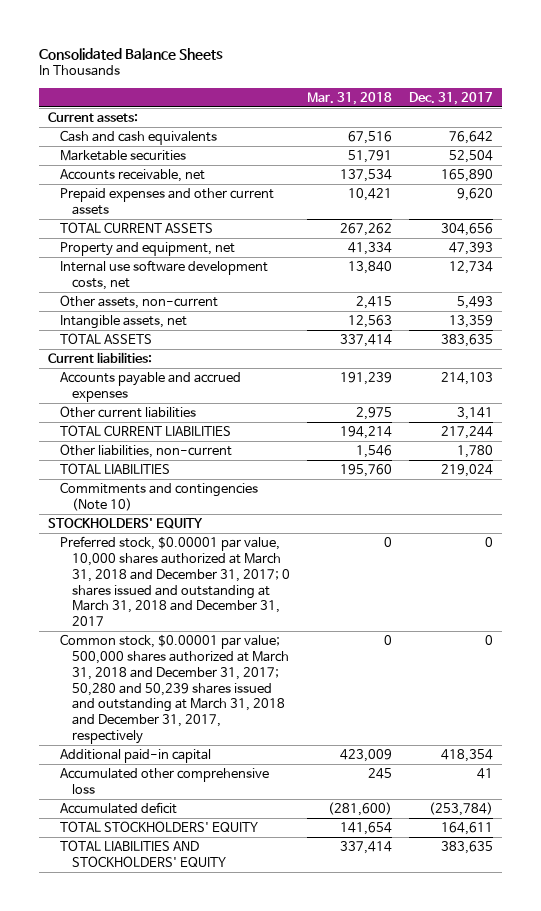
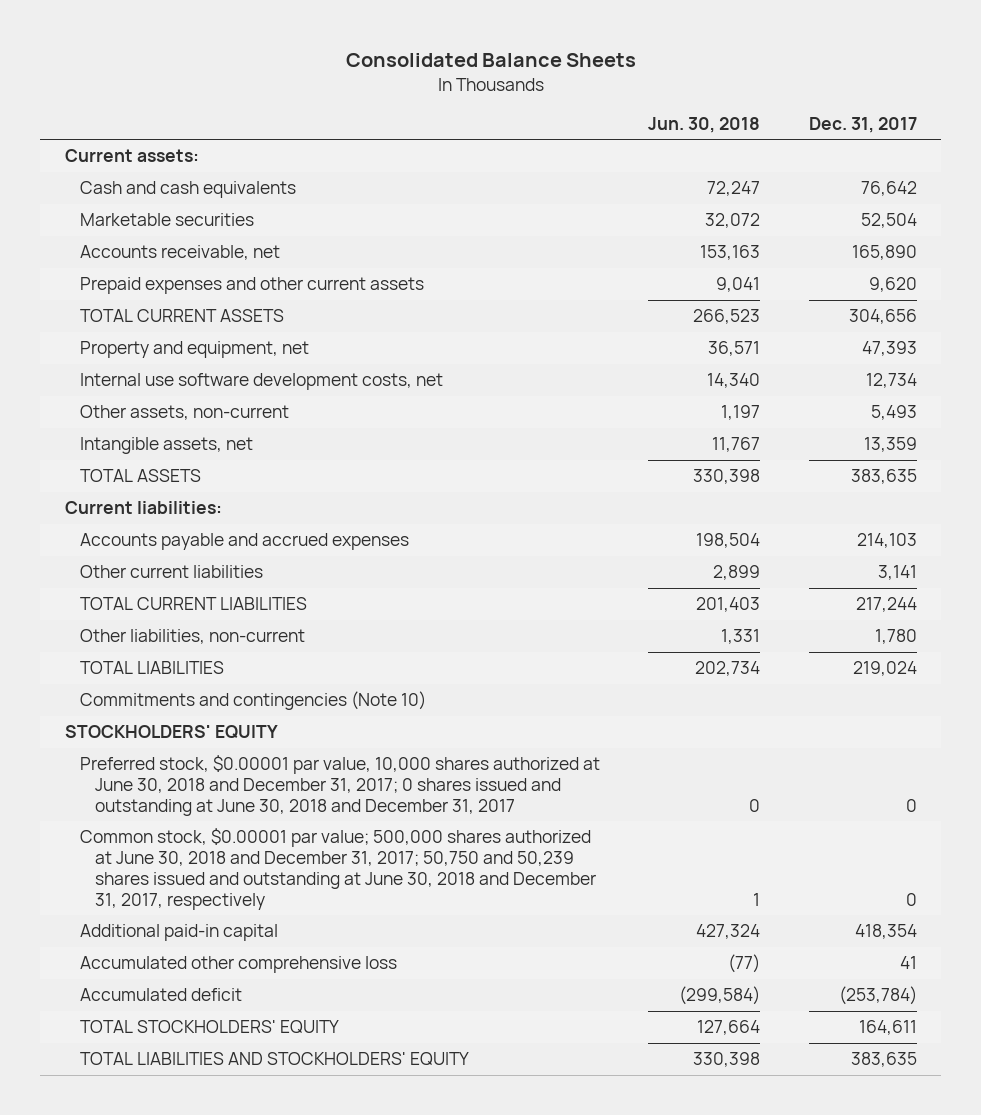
- | Mar. 31, 2018 | Dec. 31, 2017
+ | Jun. 30, 2018 | Dec. 31, 2017
- Preferred stock, $0.00001 par value, 10,000 shares authorized at March 31, 2018 and December 31, 2017; 0 shares issued and outstanding at March 31, 2018 and December 31, 2017 | 0 | 0
- Common stock, $0.00001 par value; 500,000 shares authorized at March 31, 2018 and December 31, 2017; 50,280 and 50,239 shares issued and outstanding at March 31, 2018 and December 31, 2017, respectively | 0 | 0
+ Preferred stock, $0.00001 par value, 10,000 shares authorized at June 30, 2018 and December 31, 2017; 0 shares issued and outstanding at June 30, 2018 and December 31, 2017 | 0 | 0
+ Common stock, $0.00001 par value; 500,000 shares authorized at June 30, 2018 and December 31, 2017; 50,750 and 50,239 shares issued and outstanding at June 30, 2018 and December 31, 2017, respectively | 1 | 0

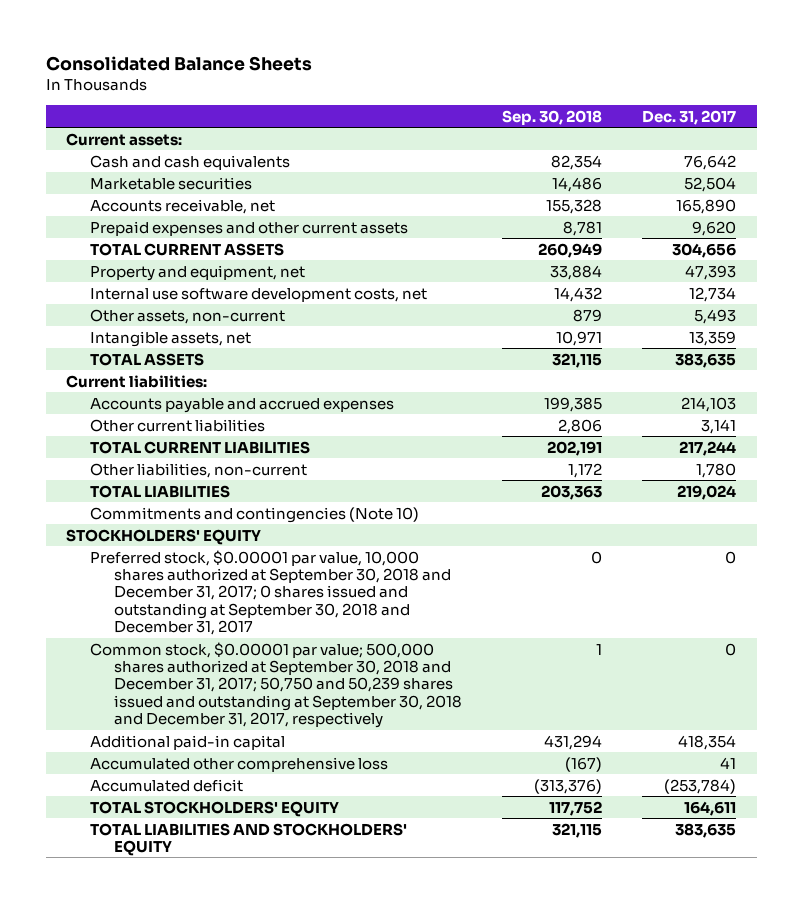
- | Jun. 30, 2018 | Dec. 31, 2017
+ | Sep. 30, 2018 | Dec. 31, 2017
- Preferred stock, $0.00001 par value, 10,000 shares authorized at June 30, 2018 and December 31, 2017; 0 shares issued and outstanding at June 30, 2018 and December 31, 2017 | 0 | 0
- Common stock, $0.00001 par value; 500,000 shares authorized at June 30, 2018 and December 31, 2017; 50,750 and 50,239 shares issued and outstanding at June 30, 2018 and December 31, 2017, respectively | 1 | 0
+ Preferred stock, $0.00001 par value, 10,000 shares authorized at September 30, 2018 and December 31, 2017; 0 shares issued and outstanding at September 30, 2018 and December 31, 2017 | 0 | 0
+ Common stock, $0.00001 par value; 500,000 shares authorized at September 30, 2018 and December 31, 2017; 50,750 and 50,239 shares issued and outstanding at September 30, 2018 and December 31, 2017, respectively | 1 | 0

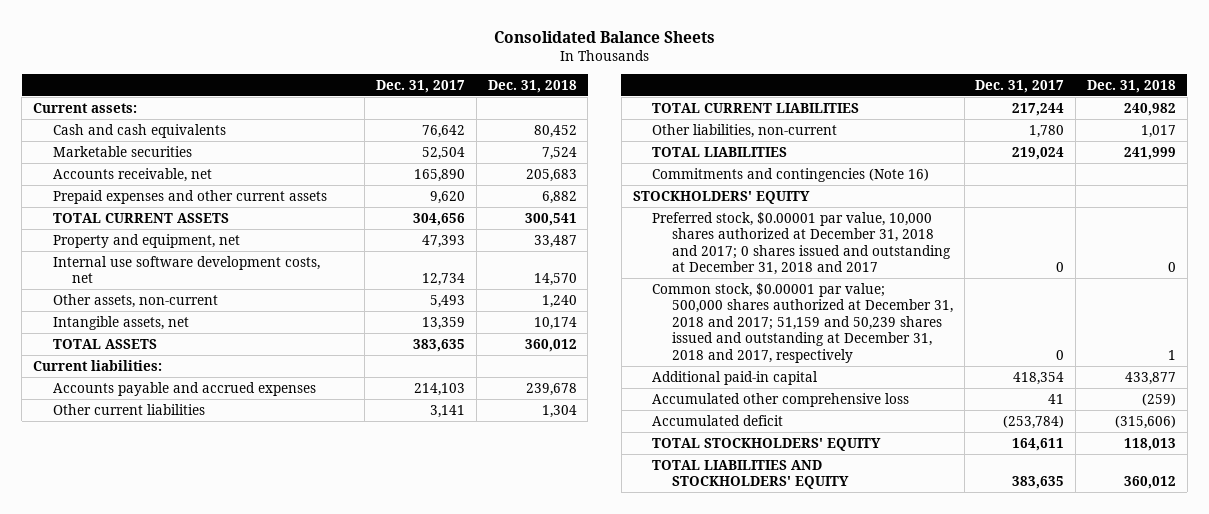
- | Sep. 30, 2018 | Dec. 31, 2017
+ | Dec. 31, 2017 | Dec. 31, 2018
- Commitments and contingencies (Note 10)
+ Commitments and contingencies (Note 16)
- Preferred stock, $0.00001 par value, 10,000 shares authorized at September 30, 2018 and December 31, 2017; 0 shares issued and outstanding at September 30, 2018 and December 31, 2017 | 0 | 0
- Common stock, $0.00001 par value; 500,000 shares authorized at September 30, 2018 and December 31, 2017; 50,750 and 50,239 shares issued and outstanding at September 30, 2018 and December 31, 2017, respectively | 1 | 0
+ Preferred stock, $0.00001 par value, 10,000 shares authorized at December 31, 2018 and 2017; 0 shares issued and outstanding at December 31, 2018 and 2017 | 0 | 0
+ Common stock, $0.00001 par value; 500,000 shares authorized at December 31, 2018 and 2017; 51,159 and 50,239 shares issued and outstanding at December 31, 2018 and 2017, respectively | 0 | 1

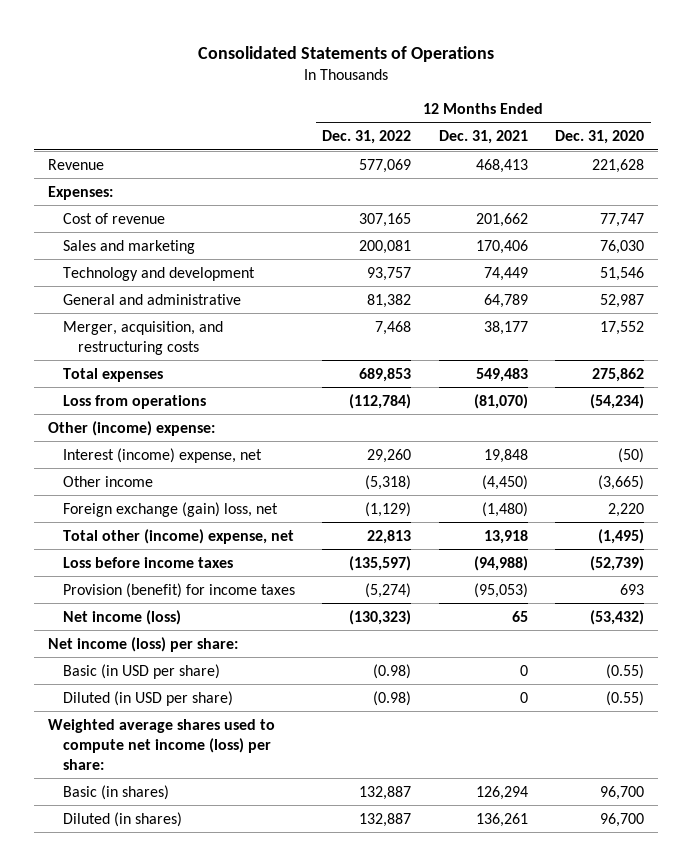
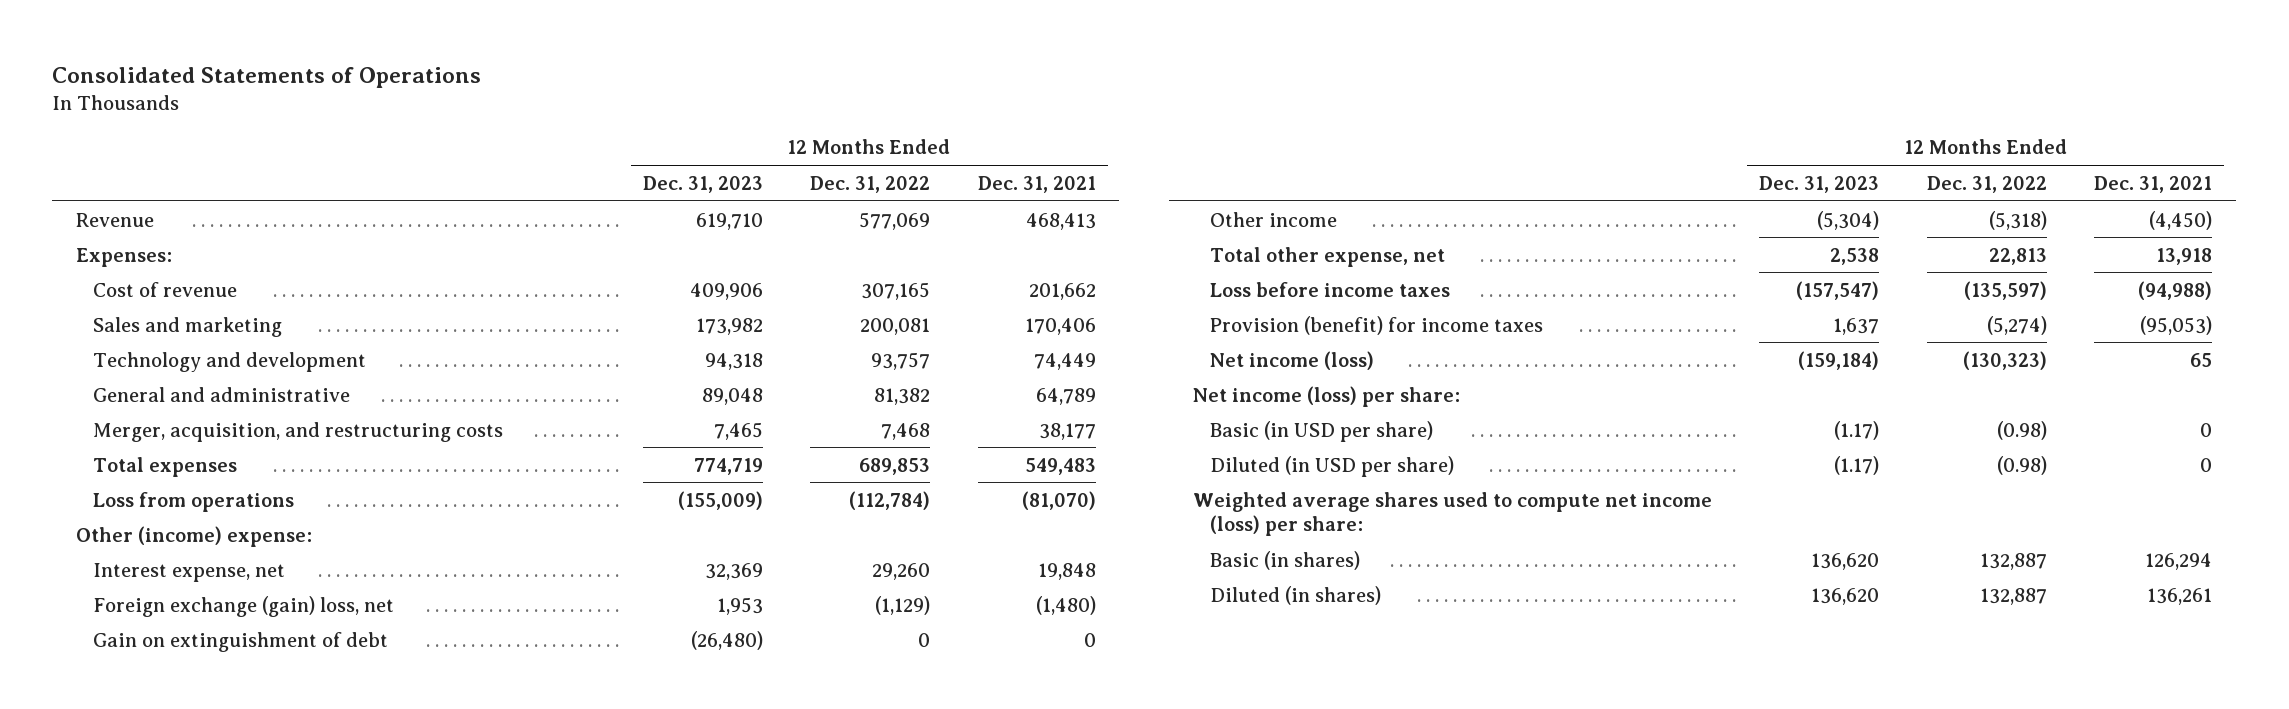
- | 12 Months Ended Dec. 31, 2022 | 12 Months Ended Dec. 31, 2021 | 12 Months Ended Dec. 31, 2020
+ | 12 Months Ended Dec. 31, 2023 | 12 Months Ended Dec. 31, 2022 | 12 Months Ended Dec. 31, 2021
- Interest (income) expense, net | 29,260 | 19,848 | (50)
+ Interest expense, net | 32,369 | 29,260 | 19,848
- Total other (income) expense, net | 22,813 | 13,918 | (1,495)
+ Gain on extinguishment of debt | (26,480) | 0 | 0
moved down: Other income | (5,304) | (5,318) | (4,450)
+ Total other expense, net | 2,538 | 22,813 | 13,918

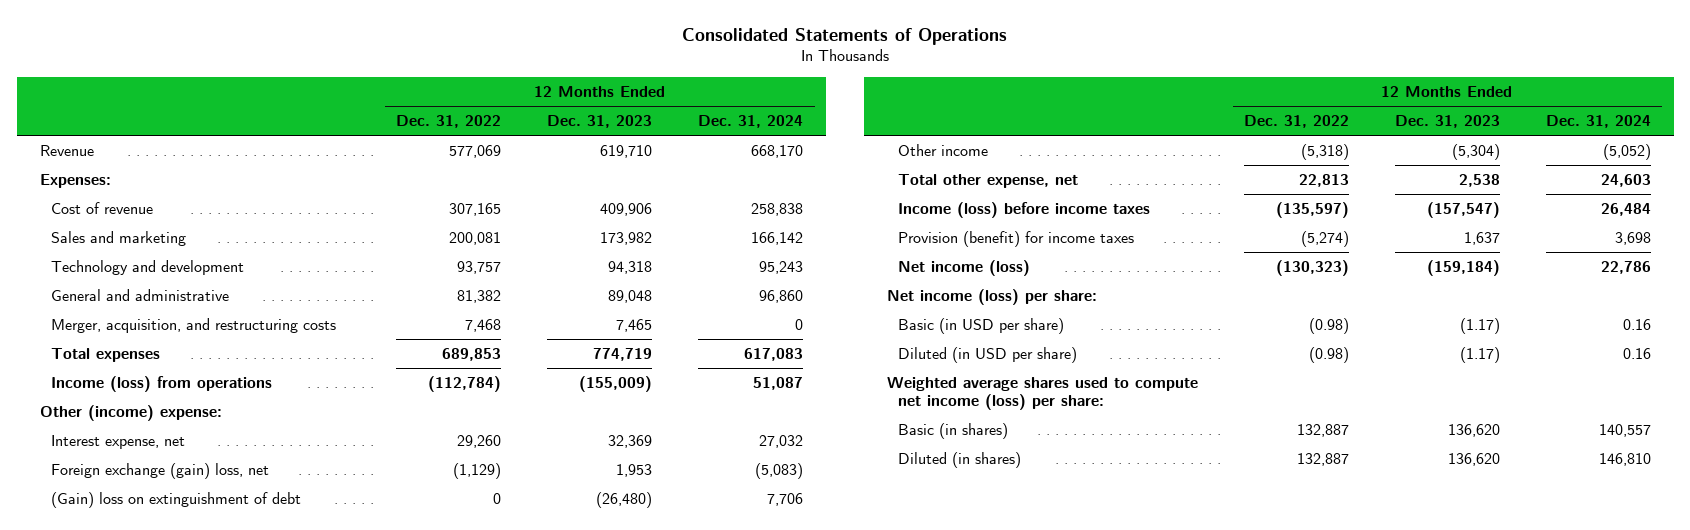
- | 12 Months Ended Dec. 31, 2023 | 12 Months Ended Dec. 31, 2022 | 12 Months Ended Dec. 31, 2021
+ | 12 Months Ended Dec. 31, 2022 | 12 Months Ended Dec. 31, 2023 | 12 Months Ended Dec. 31, 2024
- Loss from operations | (155,009) | (112,784) | (81,070)
+ Income (loss) from operations | (112,784) | (155,009) | 51,087
- Gain on extinguishment of debt | (26,480) | 0 | 0
+ (Gain) loss on extinguishment of debt | 0 | (26,480) | 7,706
- Loss before income taxes | (157,547) | (135,597) | (94,988)
+ Income (loss) before income taxes | (135,597) | (157,547) | 26,484

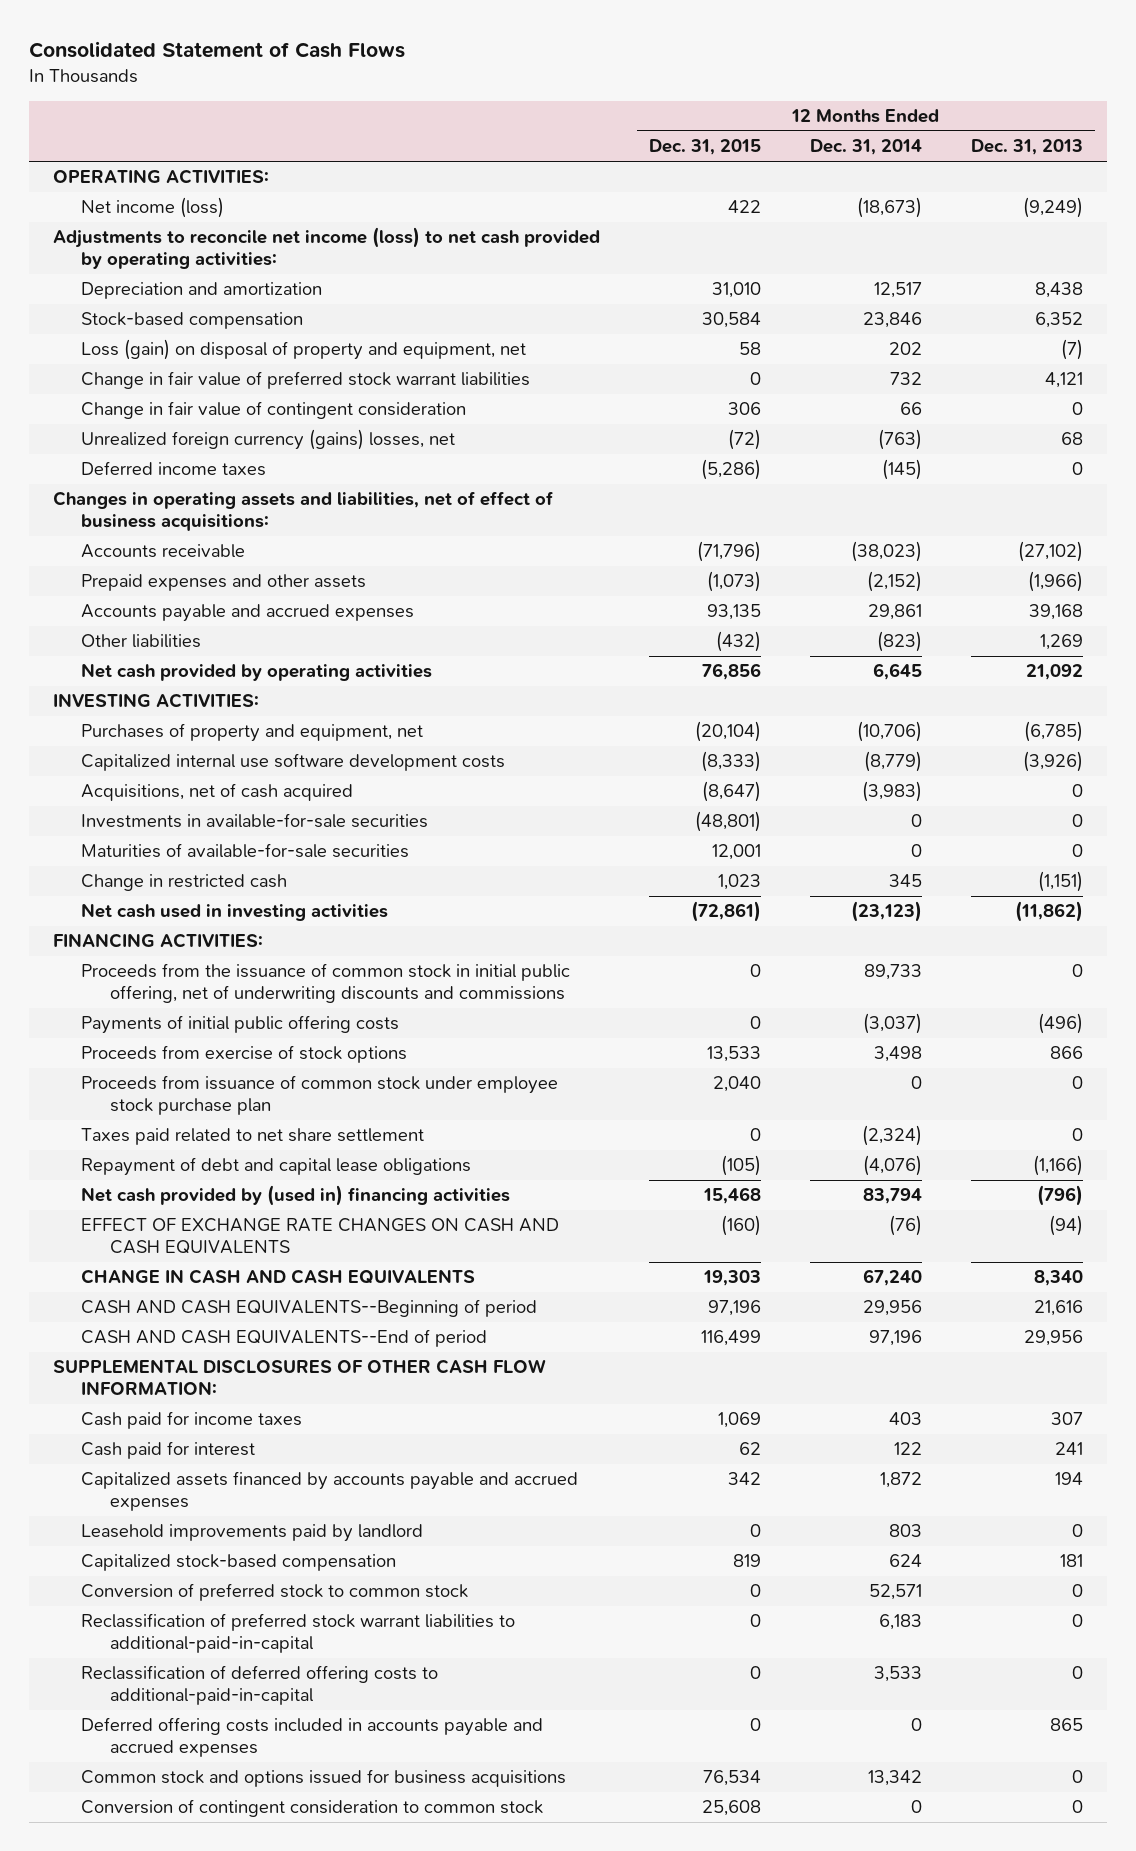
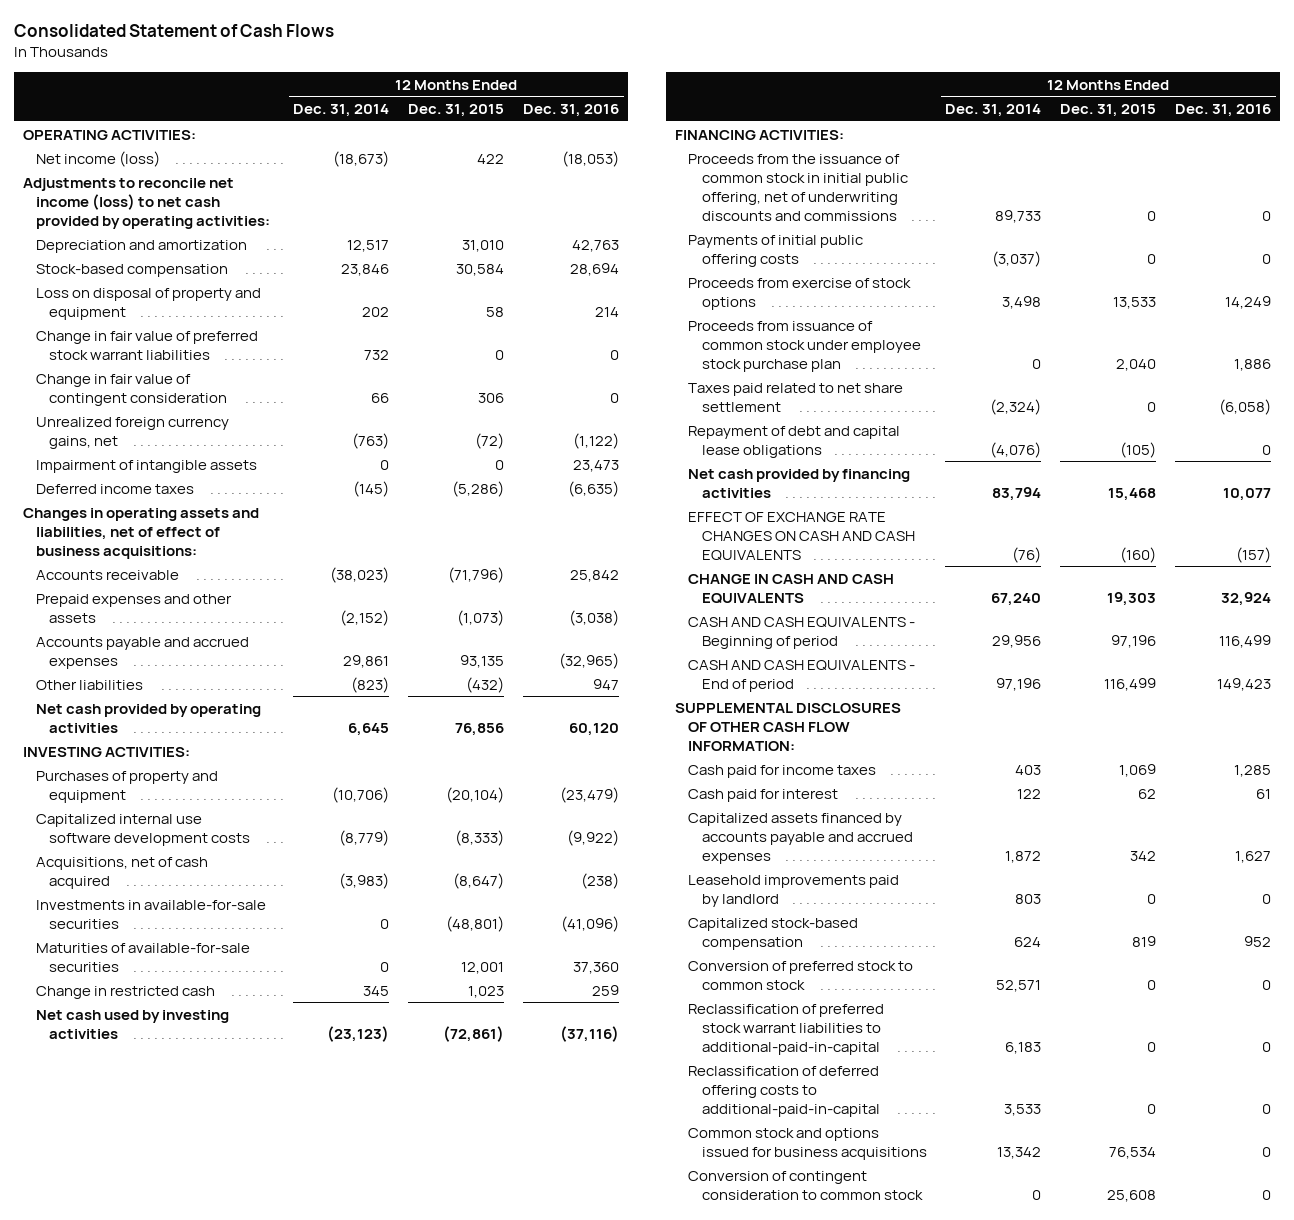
- | 12 Months Ended Dec. 31, 2015 | 12 Months Ended Dec. 31, 2014 | 12 Months Ended Dec. 31, 2013
+ | 12 Months Ended Dec. 31, 2014 | 12 Months Ended Dec. 31, 2015 | 12 Months Ended Dec. 31, 2016
- Loss (gain) on disposal of property and equipment, net | 58 | 202 | (7)
+ Loss on disposal of property and equipment | 202 | 58 | 214
- Unrealized foreign currency (gains) losses, net | (72) | (763) | 68
+ Unrealized foreign currency gains, net | (763) | (72) | (1,122)
+ Impairment of intangible assets | 0 | 0 | 23,473
- Purchases of property and equipment, net | (20,104) | (10,706) | (6,785)
+ Purchases of property and equipment | (10,706) | (20,104) | (23,479)
- Net cash used in investing activities | (72,861) | (23,123) | (11,862)
+ Net cash used by investing activities | (23,123) | (72,861) | (37,116)
- Net cash provided by (used in) financing activities | 15,468 | 83,794 | (796)
+ Net cash provided by financing activities | 83,794 | 15,468 | 10,077
- CASH AND CASH EQUIVALENTS--Beginning of period | 97,196 | 29,956 | 21,616
- CASH AND CASH EQUIVALENTS--End of period | 116,499 | 97,196 | 29,956
+ CASH AND CASH EQUIVALENTS - Beginning of period | 29,956 | 97,196 | 116,499
+ CASH AND CASH EQUIVALENTS - End of period | 97,196 | 116,499 | 149,423
- Deferred offering costs included in accounts payable and accrued expenses | 0 | 0 | 865

